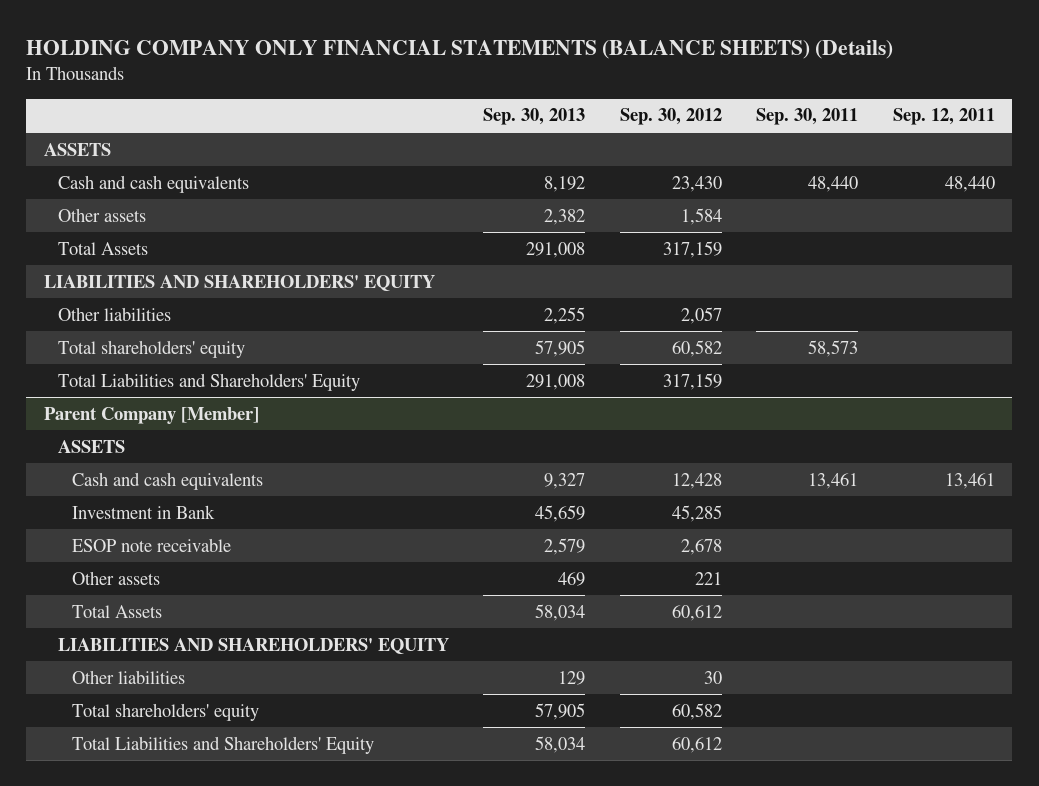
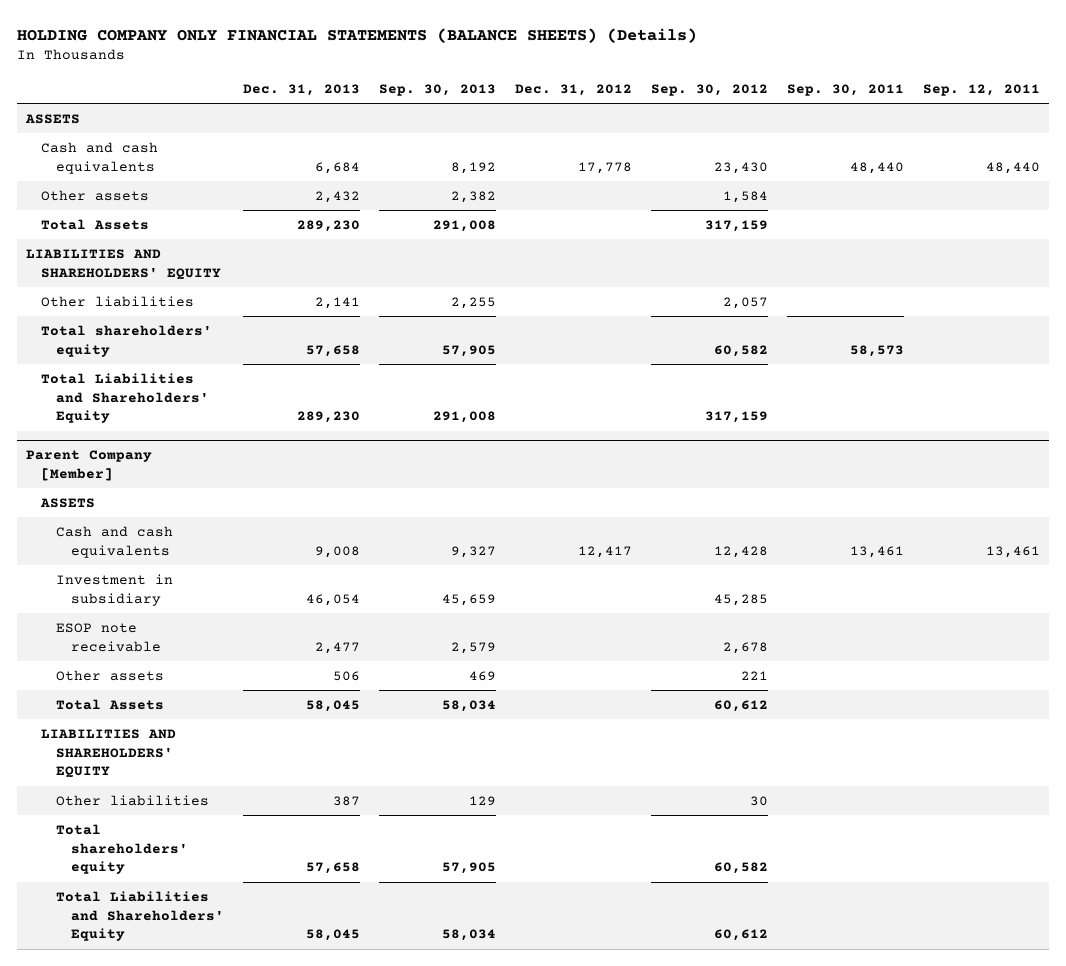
- | Sep. 30, 2013 | Sep. 30, 2012 | Sep. 30, 2011 | Sep. 12, 2011
+ | Dec. 31, 2013 | Sep. 30, 2013 | Dec. 31, 2012 | Sep. 30, 2012 | Sep. 30, 2011 | Sep. 12, 2011
@ Parent Company [Member]
- Investment in Bank | 45,659 | 45,285 | |
+ Investment in subsidiary | 46,054 | 45,659 | | 45,285 | |

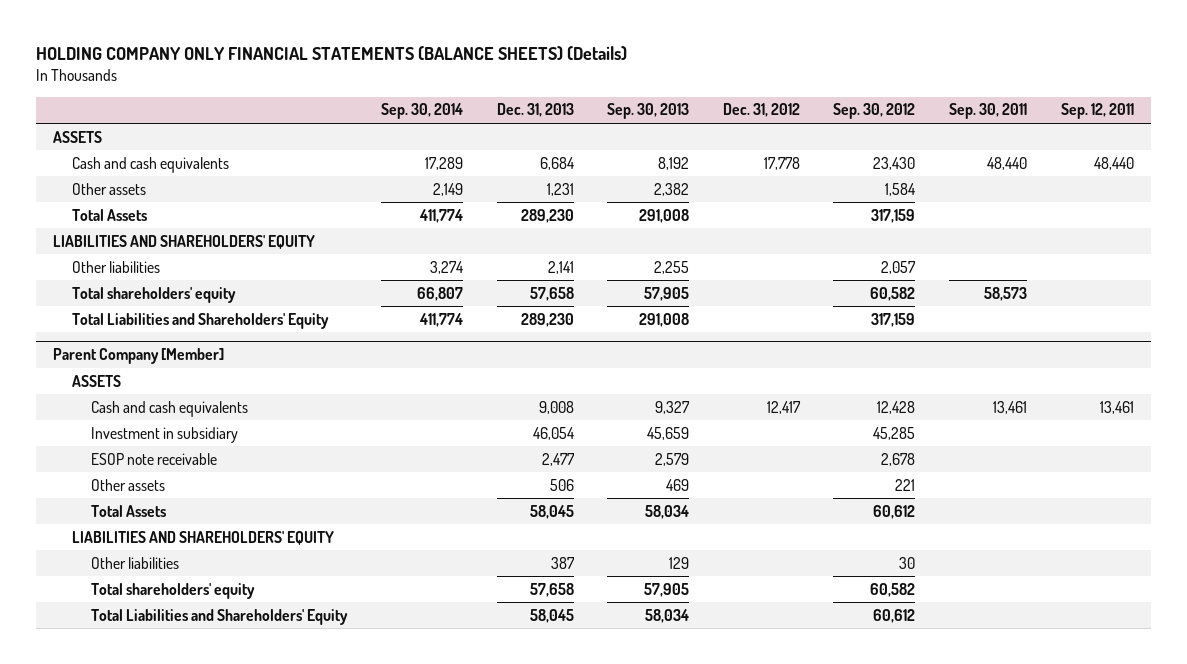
- | Dec. 31, 2013 | Sep. 30, 2013 | Dec. 31, 2012 | Sep. 30, 2012 | Sep. 30, 2011 | Sep. 12, 2011
+ | Sep. 30, 2014 | Dec. 31, 2013 | Sep. 30, 2013 | Dec. 31, 2012 | Sep. 30, 2012 | Sep. 30, 2011 | Sep. 12, 2011
- Other assets | 2,432 | 2,382 | | 1,584 | |
+ Other assets | 2,149 | 1,231 | 2,382 | | 1,584 | |

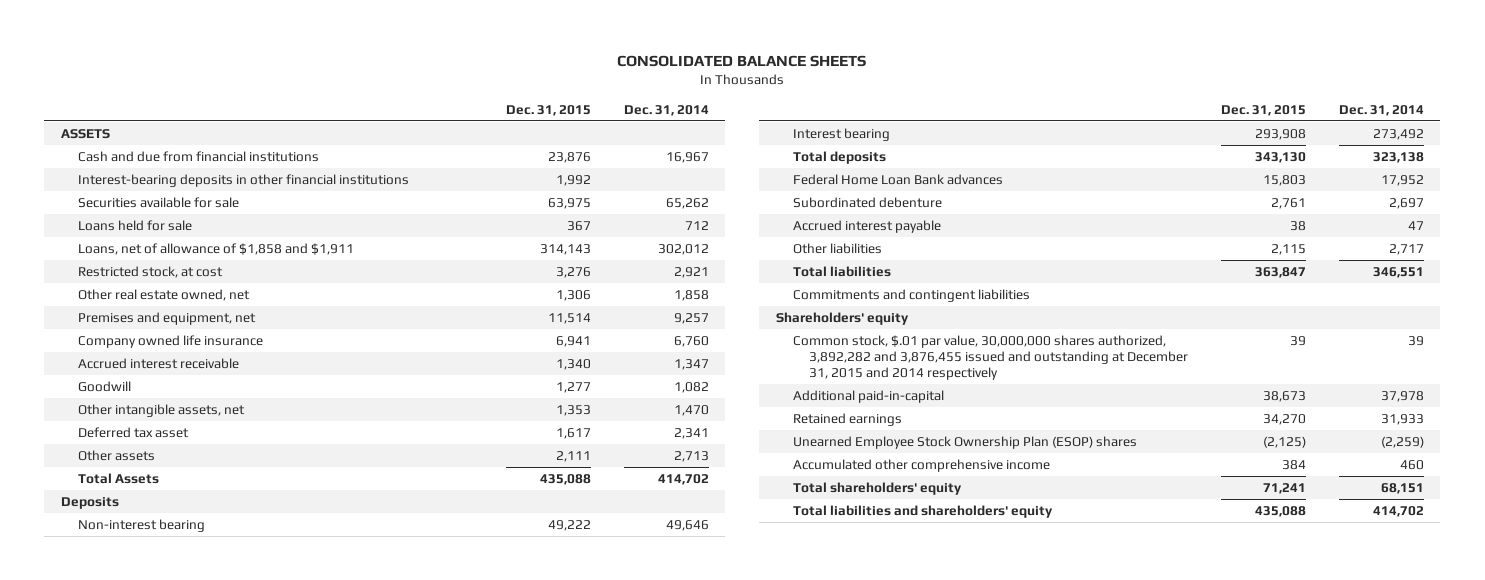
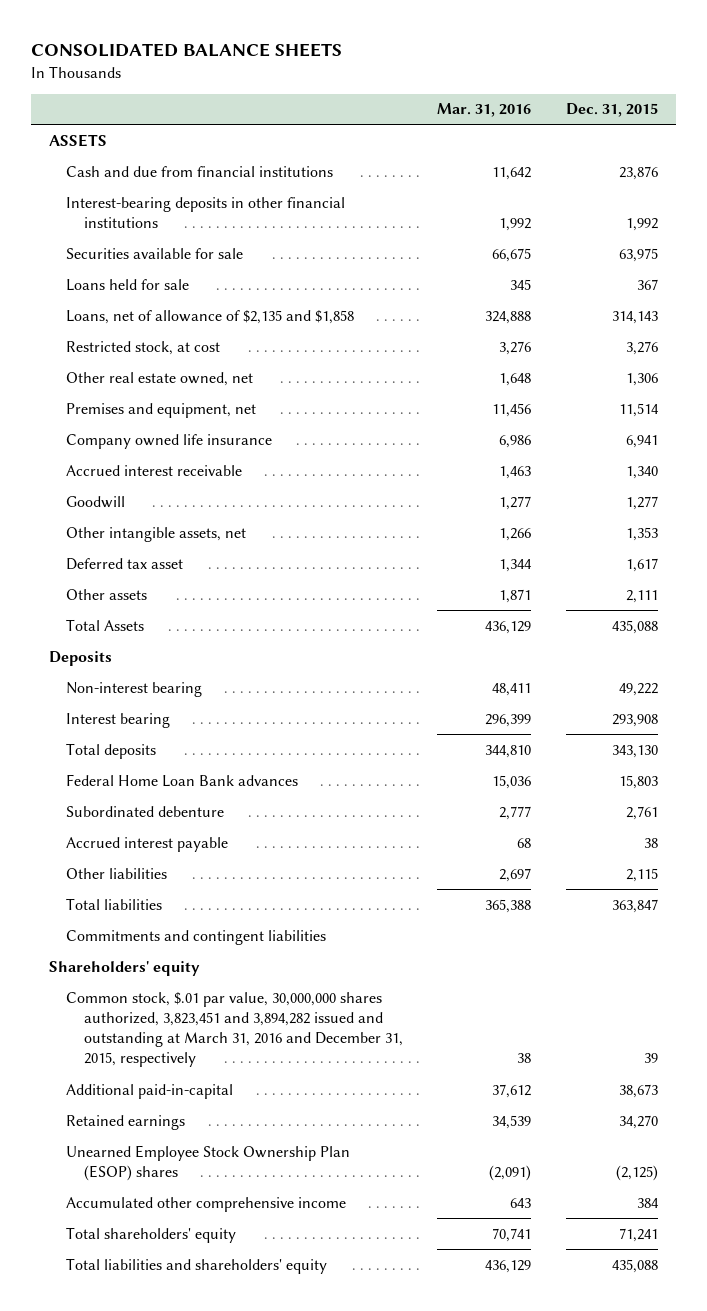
- | Dec. 31, 2015 | Dec. 31, 2014
+ | Mar. 31, 2016 | Dec. 31, 2015
- Loans, net of allowance of $1,858 and $1,911 | 314,143 | 302,012
+ Loans, net of allowance of $2,135 and $1,858 | 324,888 | 314,143
- Common stock, $.01 par value, 30,000,000 shares authorized, 3,892,282 and 3,876,455 issued and outstanding at December 31, 2015 and 2014 respectively | 39 | 39
+ Common stock, $.01 par value, 30,000,000 shares authorized, 3,823,451 and 3,894,282 issued and outstanding at March 31, 2016 and December 31, 2015, respectively | 38 | 39

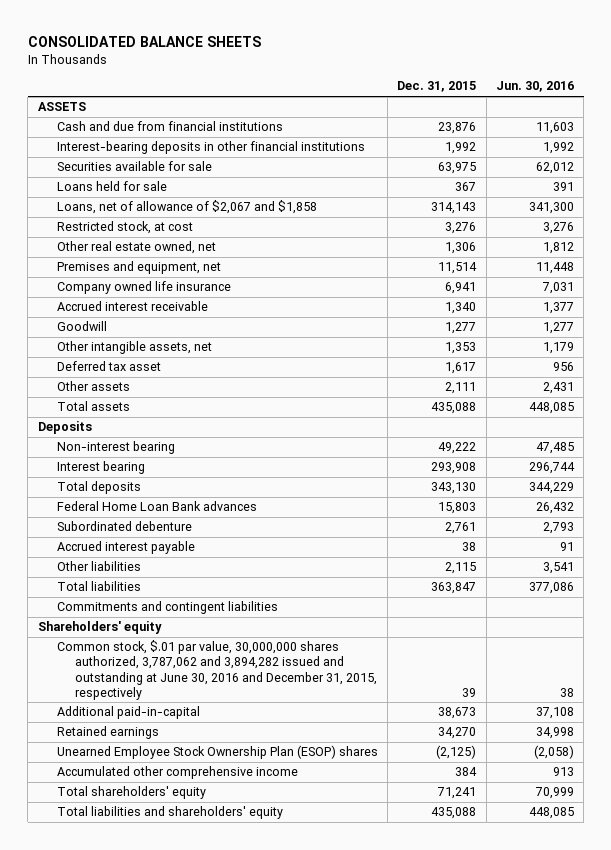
- | Mar. 31, 2016 | Dec. 31, 2015
+ | Dec. 31, 2015 | Jun. 30, 2016
- Loans, net of allowance of $2,135 and $1,858 | 324,888 | 314,143
+ Loans, net of allowance of $2,067 and $1,858 | 314,143 | 341,300
- Total Assets | 436,129 | 435,088
+ Total assets | 435,088 | 448,085
- Common stock, $.01 par value, 30,000,000 shares authorized, 3,823,451 and 3,894,282 issued and outstanding at March 31, 2016 and December 31, 2015, respectively | 38 | 39
+ Common stock, $.01 par value, 30,000,000 shares authorized, 3,787,062 and 3,894,282 issued and outstanding at June 30, 2016 and December 31, 2015, respectively | 39 | 38

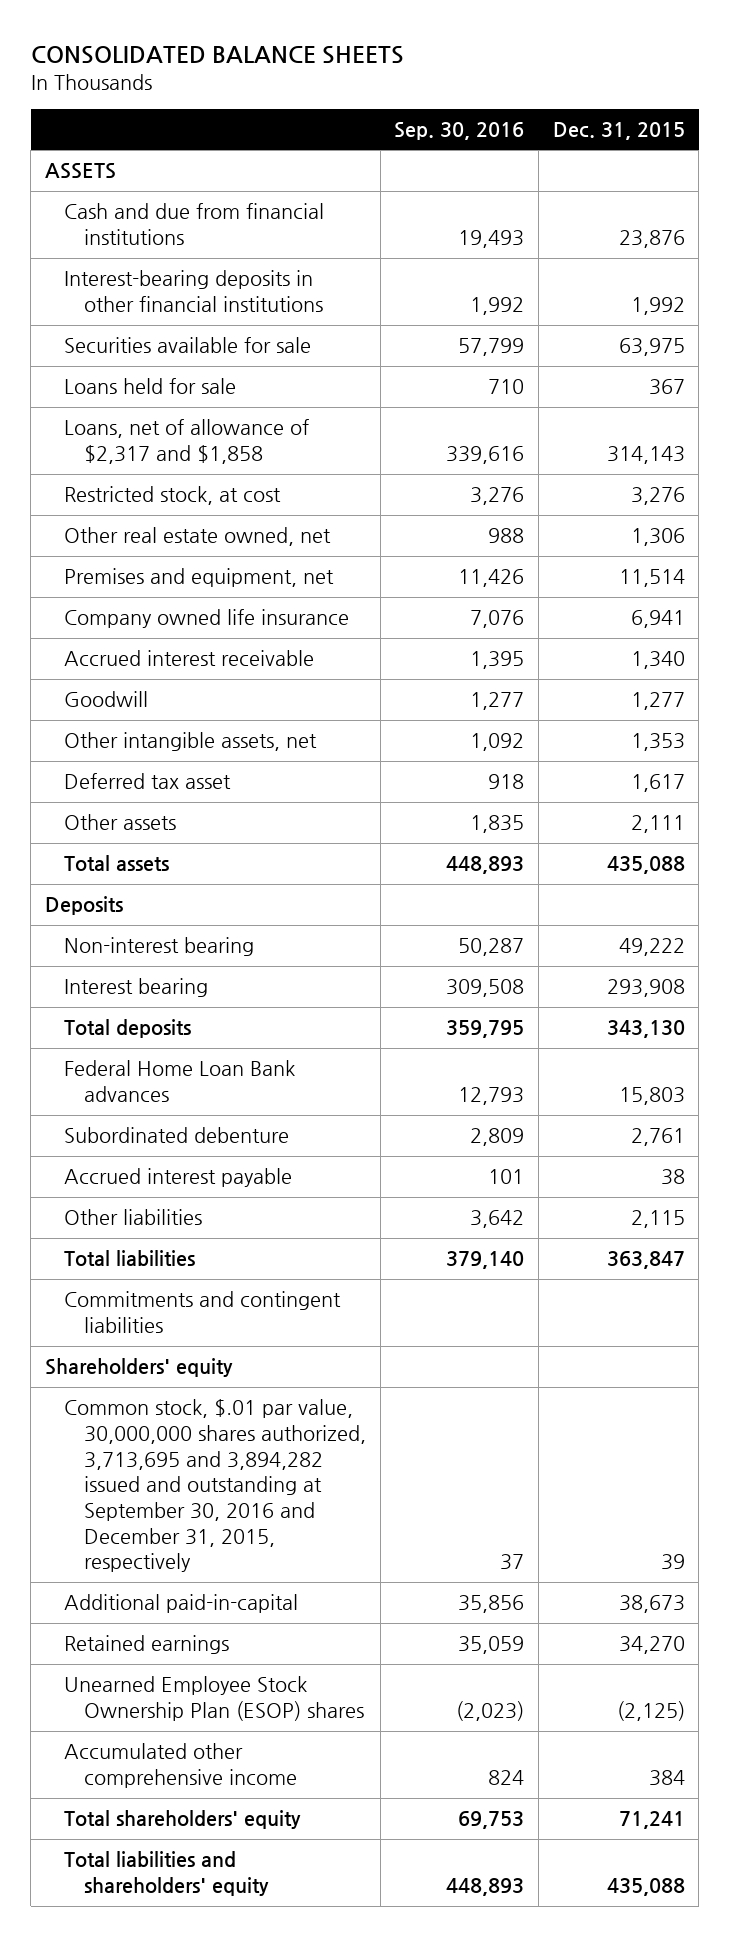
- | Dec. 31, 2015 | Jun. 30, 2016
+ | Sep. 30, 2016 | Dec. 31, 2015
- Loans, net of allowance of $2,067 and $1,858 | 314,143 | 341,300
+ Loans, net of allowance of $2,317 and $1,858 | 339,616 | 314,143
- Common stock, $.01 par value, 30,000,000 shares authorized, 3,787,062 and 3,894,282 issued and outstanding at June 30, 2016 and December 31, 2015, respectively | 39 | 38
+ Common stock, $.01 par value, 30,000,000 shares authorized, 3,713,695 and 3,894,282 issued and outstanding at September 30, 2016 and December 31, 2015, respectively | 37 | 39

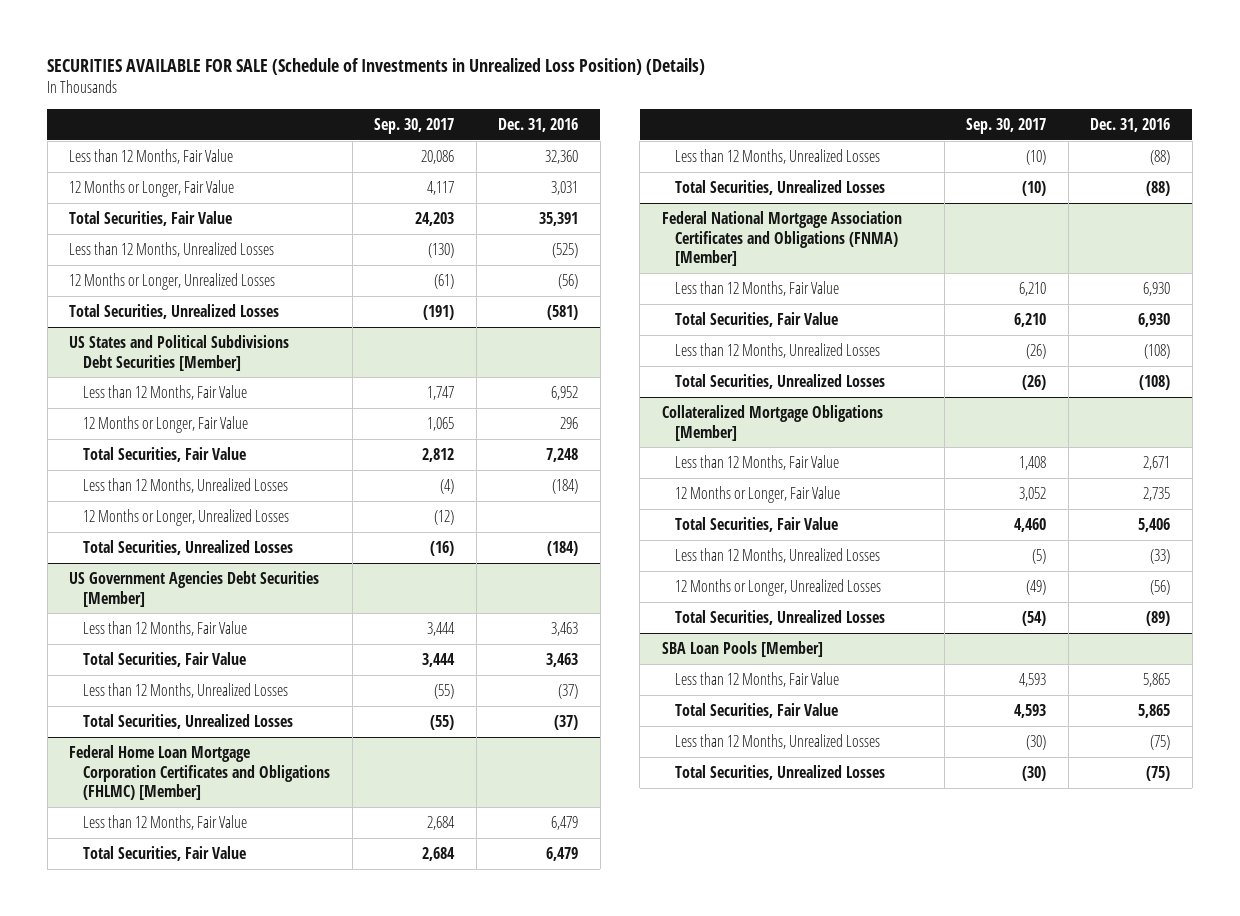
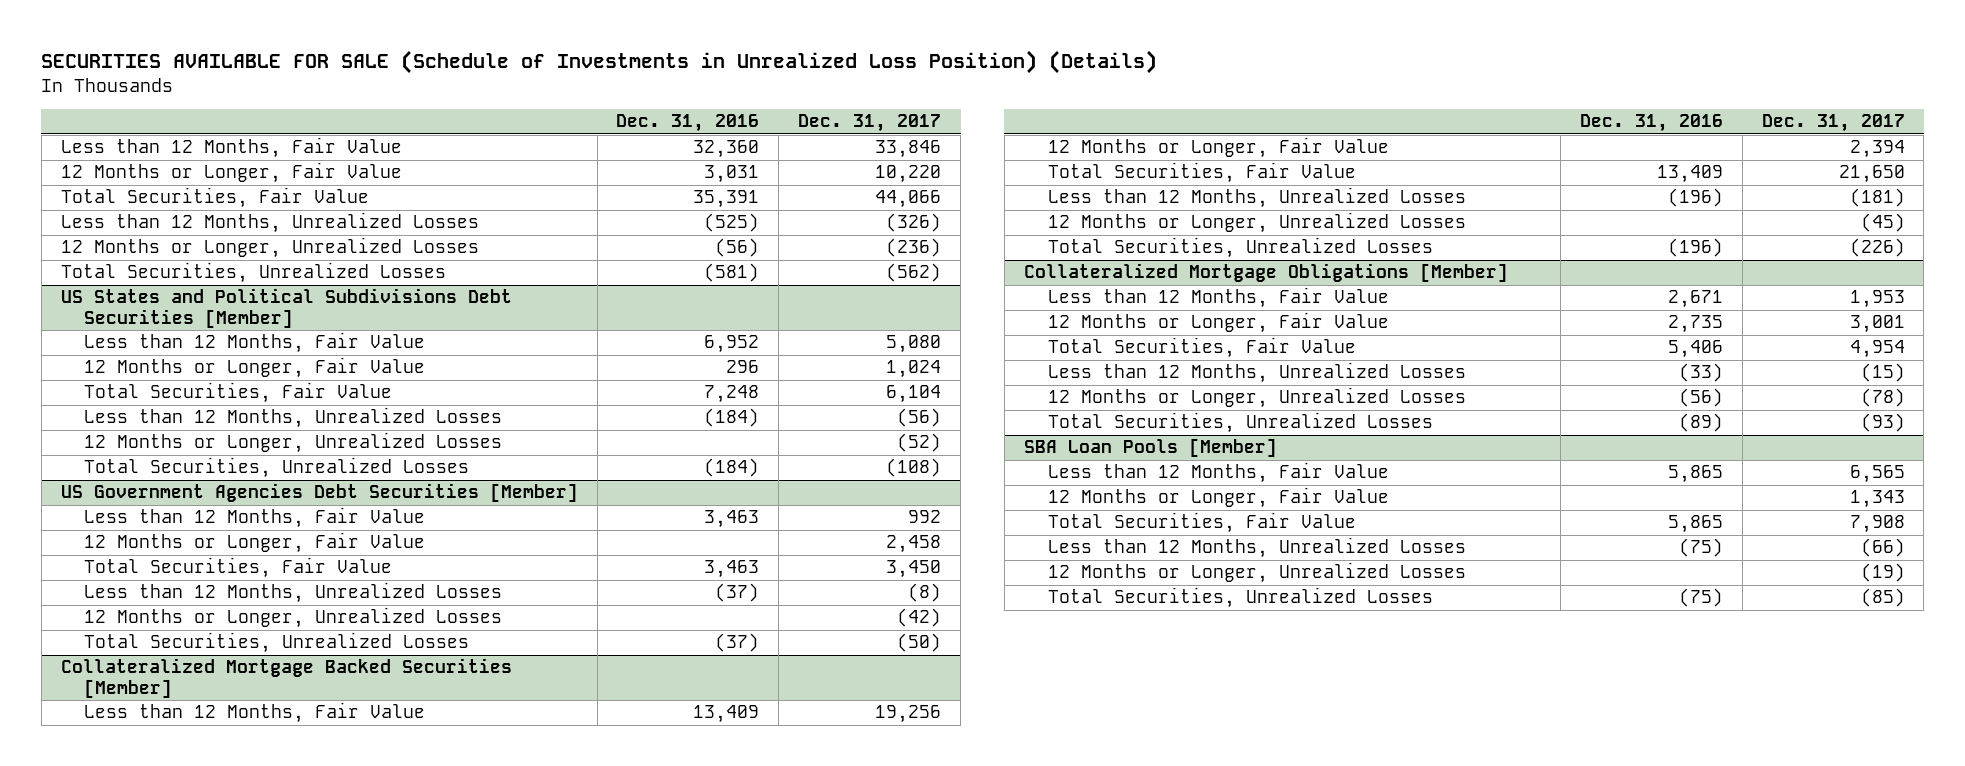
- | Sep. 30, 2017 | Dec. 31, 2016
+ | Dec. 31, 2016 | Dec. 31, 2017
@ US Government Agencies Debt Securities [Member]
+ 12 Months or Longer, Fair Value | | 2,458
+ 12 Months or Longer, Unrealized Losses | | (42)
- Federal Home Loan Mortgage Corporation Certificates and Obligations (FHLMC) [Member]
- Less than 12 Months, Fair Value | 2,684 | 6,479
- Total Securities, Fair Value | 2,684 | 6,479
- Less than 12 Months, Unrealized Losses | (10) | (88)
- Total Securities, Unrealized Losses | (10) | (88)
- Federal National Mortgage Association Certificates and Obligations (FNMA) [Member]
- Less than 12 Months, Fair Value | 6,210 | 6,930
- Total Securities, Fair Value | 6,210 | 6,930
- Less than 12 Months, Unrealized Losses | (26) | (108)
- Total Securities, Unrealized Losses | (26) | (108)
+ Collateralized Mortgage Backed Securities [Member]
+ Less than 12 Months, Fair Value | 13,409 | 19,256
+ 12 Months or Longer, Fair Value | | 2,394
+ Total Securities, Fair Value | 13,409 | 21,650
+ Less than 12 Months, Unrealized Losses | (196) | (181)
+ 12 Months or Longer, Unrealized Losses | | (45)
+ Total Securities, Unrealized Losses | (196) | (226)
@ SBA Loan Pools [Member]
+ 12 Months or Longer, Fair Value | | 1,343
+ 12 Months or Longer, Unrealized Losses | | (19)

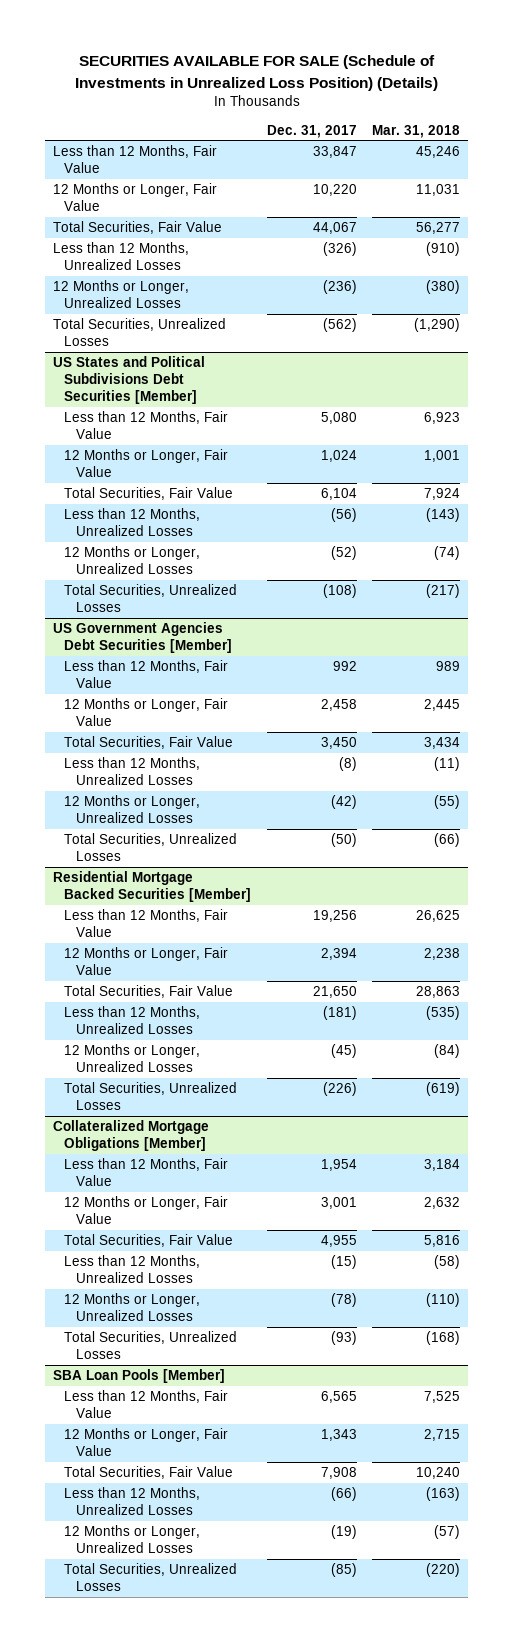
- | Dec. 31, 2016 | Dec. 31, 2017
+ | Dec. 31, 2017 | Mar. 31, 2018
- Less than 12 Months, Fair Value | 32,360 | 33,846
+ Less than 12 Months, Fair Value | 33,847 | 45,246
- Total Securities, Fair Value | 35,391 | 44,066
+ Total Securities, Fair Value | 44,067 | 56,277
- Collateralized Mortgage Backed Securities [Member]
+ Residential Mortgage Backed Securities [Member]
@ Collateralized Mortgage Obligations [Member]
- Less than 12 Months, Fair Value | 2,671 | 1,953
+ Less than 12 Months, Fair Value | 1,954 | 3,184
- Total Securities, Fair Value | 5,406 | 4,954
+ Total Securities, Fair Value | 4,955 | 5,816

